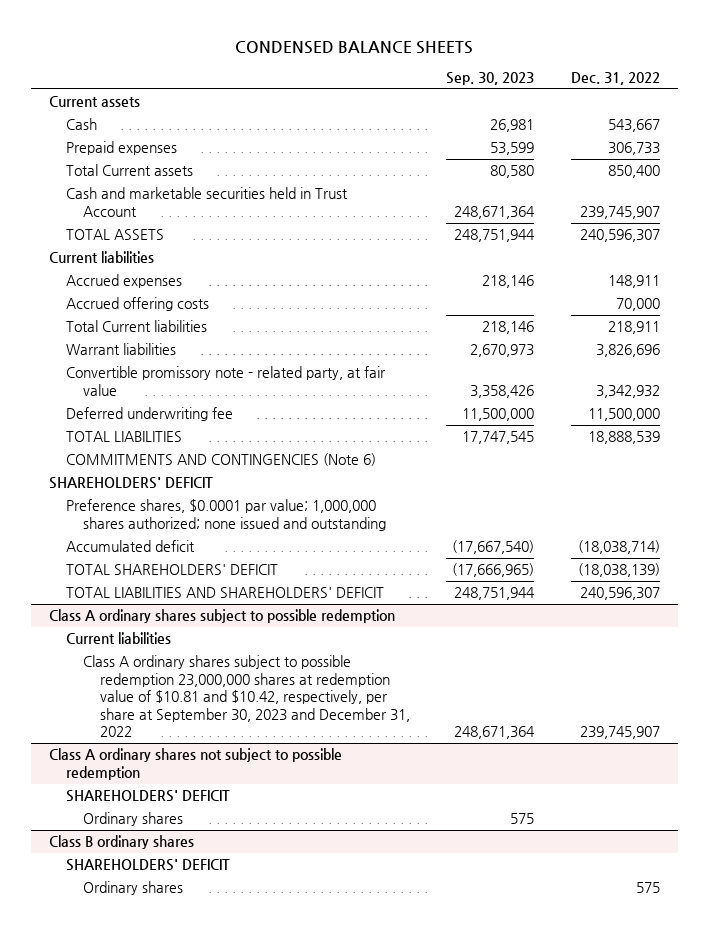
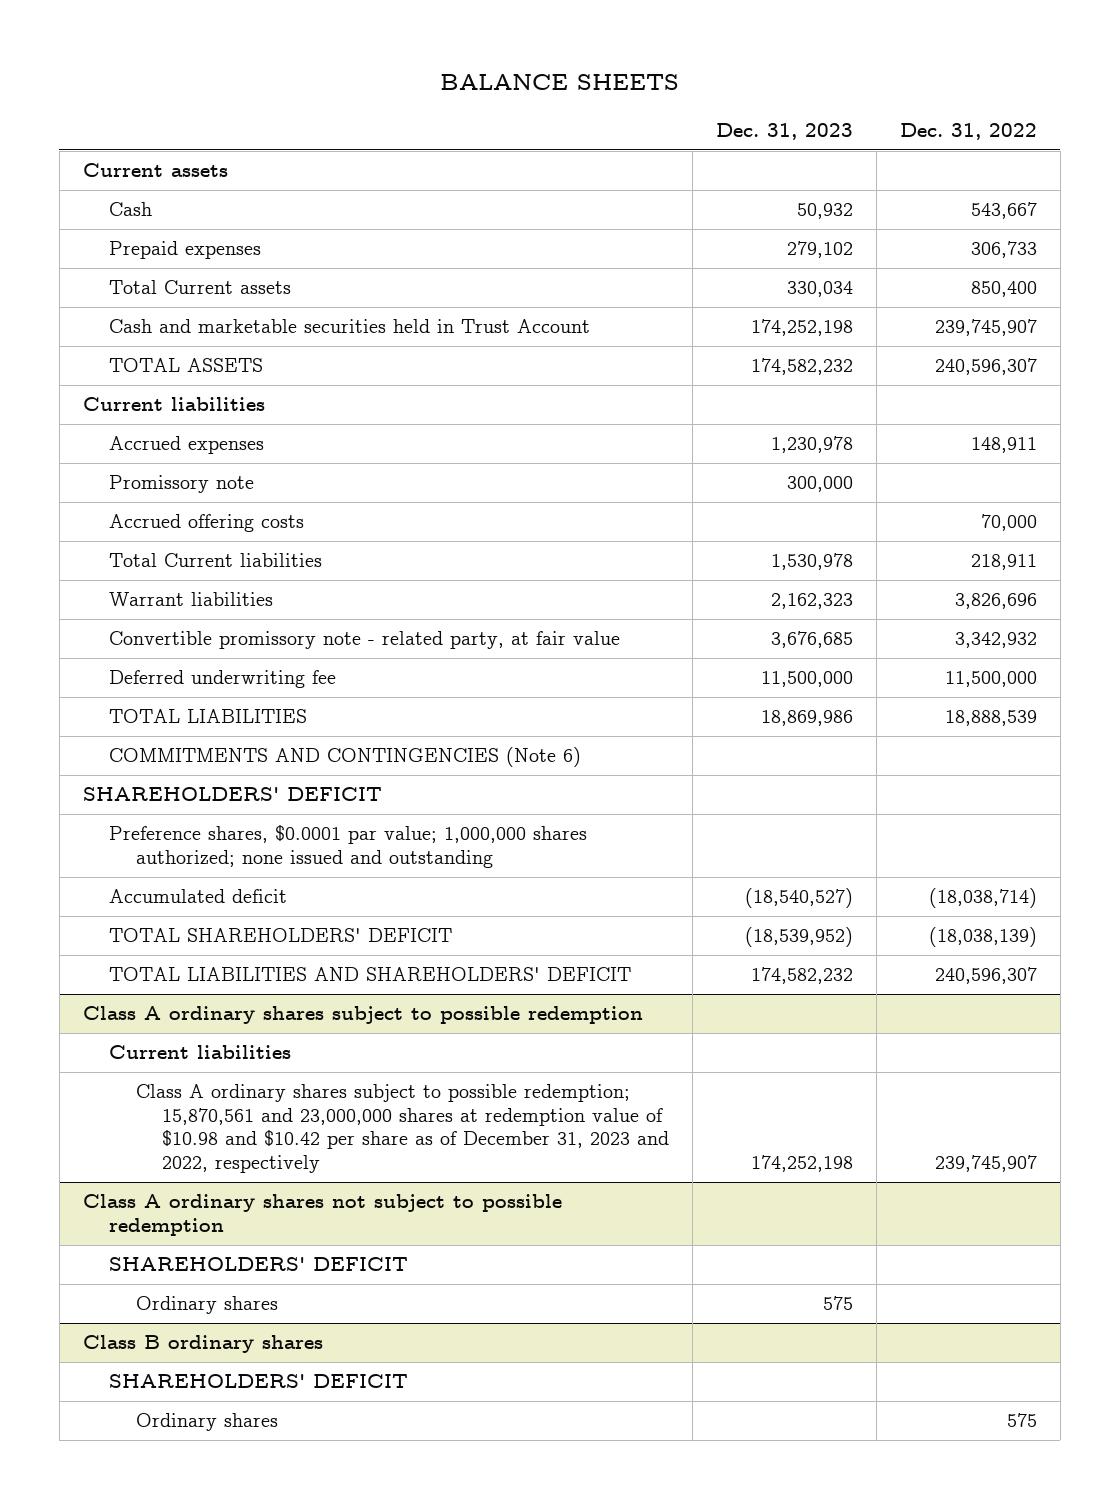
- CONDENSED BALANCE SHEETS
+ BALANCE SHEETS
- | Sep. 30, 2023 | Dec. 31, 2022
+ | Dec. 31, 2023 | Dec. 31, 2022
+ Promissory note | 300,000 |
@ Class A ordinary shares subject to possible redemption
- Class A ordinary shares subject to possible redemption 23,000,000 shares at redemption value of $10.81 and $10.42, respectively, per share at September 30, 2023 and December 31, 2022 | 248,671,364 | 239,745,907
+ Class A ordinary shares subject to possible redemption; 15,870,561 and 23,000,000 shares at redemption value of $10.98 and $10.42 per share as of December 31, 2023 and 2022, respectively | 174,252,198 | 239,745,907

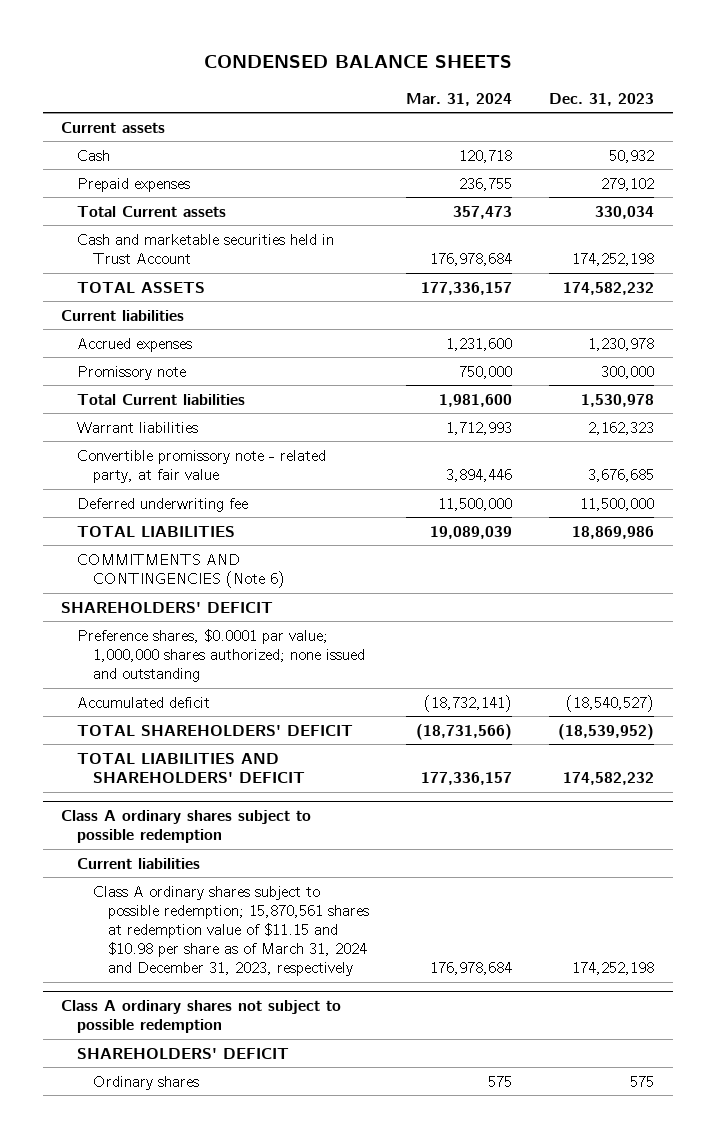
- BALANCE SHEETS
+ CONDENSED BALANCE SHEETS
- | Dec. 31, 2023 | Dec. 31, 2022
+ | Mar. 31, 2024 | Dec. 31, 2023
- Accrued offering costs | | 70,000
@ Class A ordinary shares subject to possible redemption
- Class A ordinary shares subject to possible redemption; 15,870,561 and 23,000,000 shares at redemption value of $10.98 and $10.42 per share as of December 31, 2023 and 2022, respectively | 174,252,198 | 239,745,907
+ Class A ordinary shares subject to possible redemption; 15,870,561 shares at redemption value of $11.15 and $10.98 per share as of March 31, 2024 and December 31, 2023, respectively | 176,978,684 | 174,252,198
- Class B ordinary shares
- SHAREHOLDERS' DEFICIT
- Ordinary shares | | 575

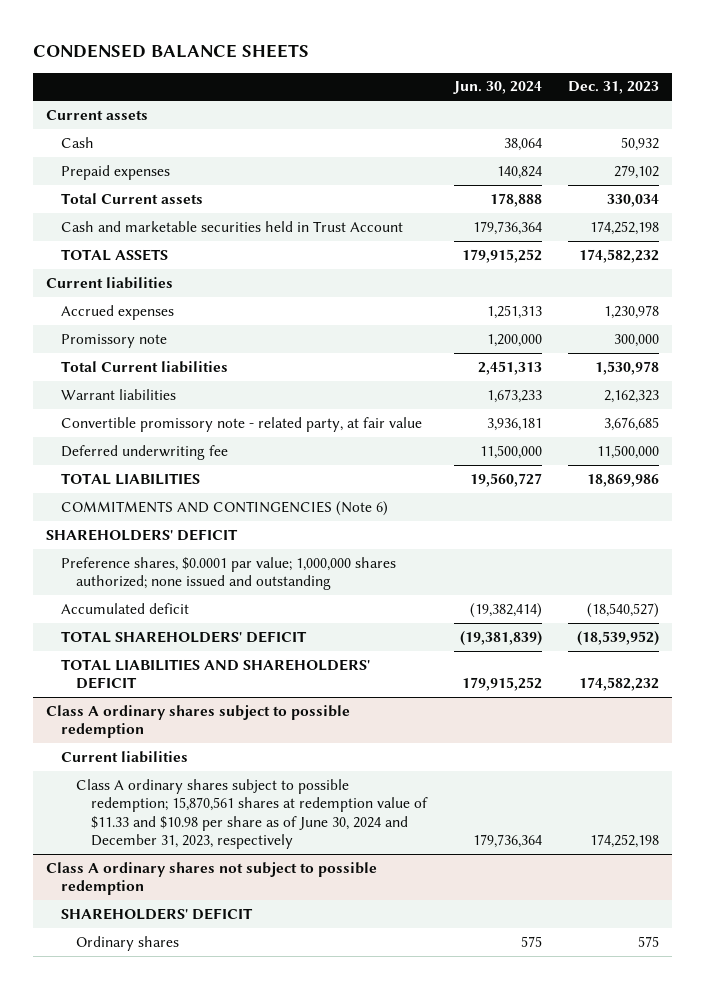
- | Mar. 31, 2024 | Dec. 31, 2023
+ | Jun. 30, 2024 | Dec. 31, 2023
@ Class A ordinary shares subject to possible redemption
- Class A ordinary shares subject to possible redemption; 15,870,561 shares at redemption value of $11.15 and $10.98 per share as of March 31, 2024 and December 31, 2023, respectively | 176,978,684 | 174,252,198
+ Class A ordinary shares subject to possible redemption; 15,870,561 shares at redemption value of $11.33 and $10.98 per share as of June 30, 2024 and December 31, 2023, respectively | 179,736,364 | 174,252,198

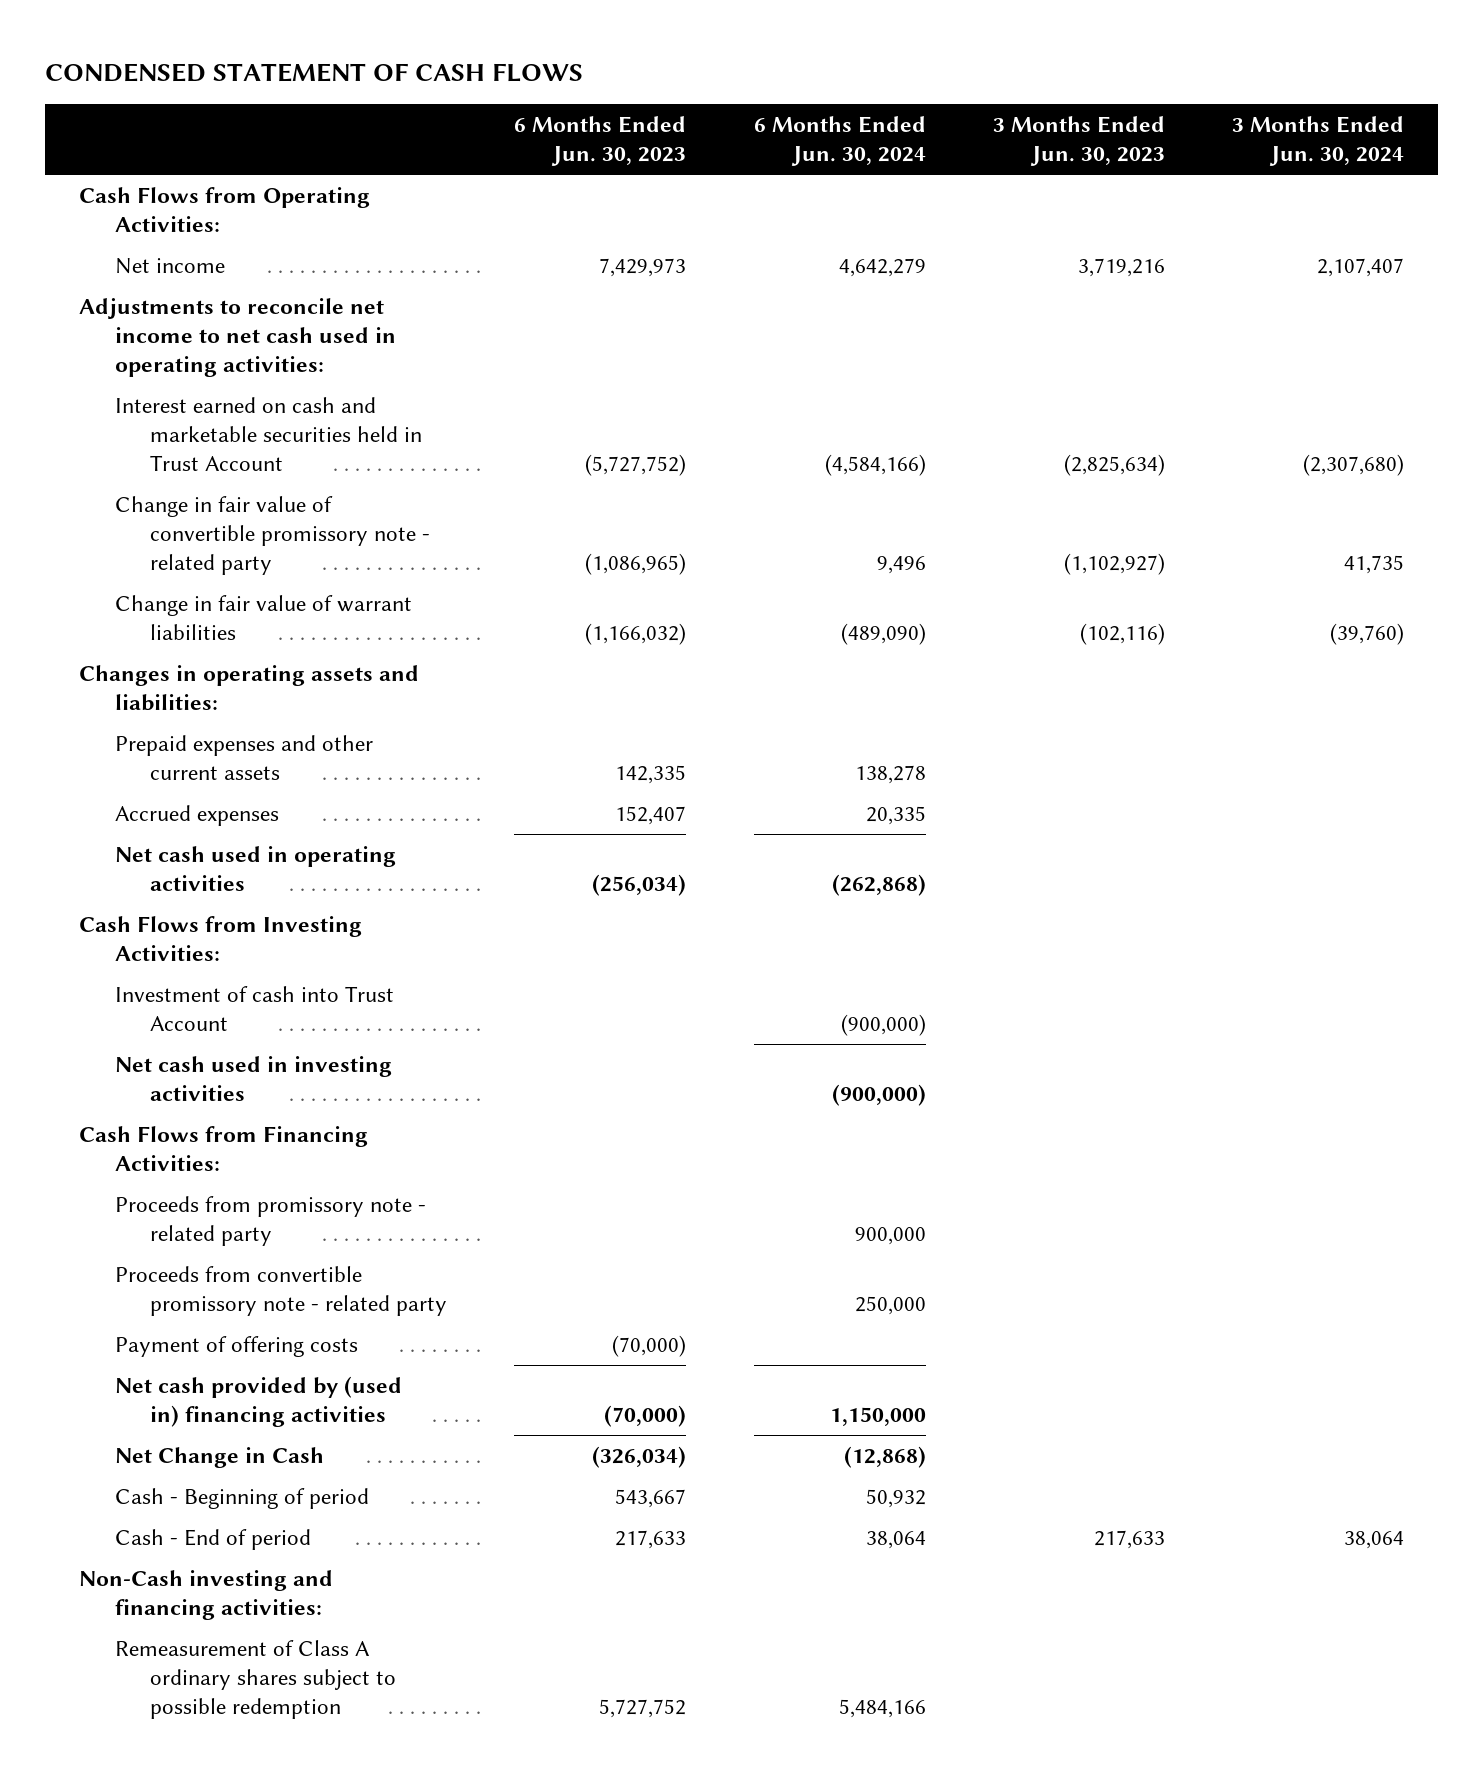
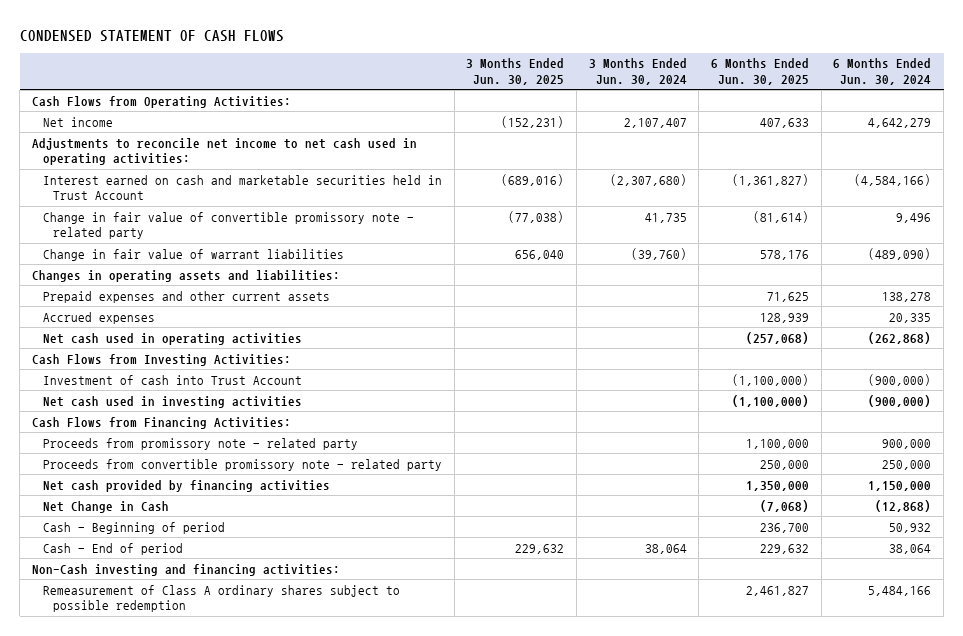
- | 6 Months Ended Jun. 30, 2023 | 6 Months Ended Jun. 30, 2024 | 3 Months Ended Jun. 30, 2023 | 3 Months Ended Jun. 30, 2024
+ | 3 Months Ended Jun. 30, 2025 | 3 Months Ended Jun. 30, 2024 | 6 Months Ended Jun. 30, 2025 | 6 Months Ended Jun. 30, 2024
- Payment of offering costs | (70,000) | | |
- Net cash provided by (used in) financing activities | (70,000) | 1,150,000 | |
+ Net cash provided by financing activities | | | 1,350,000 | 1,150,000

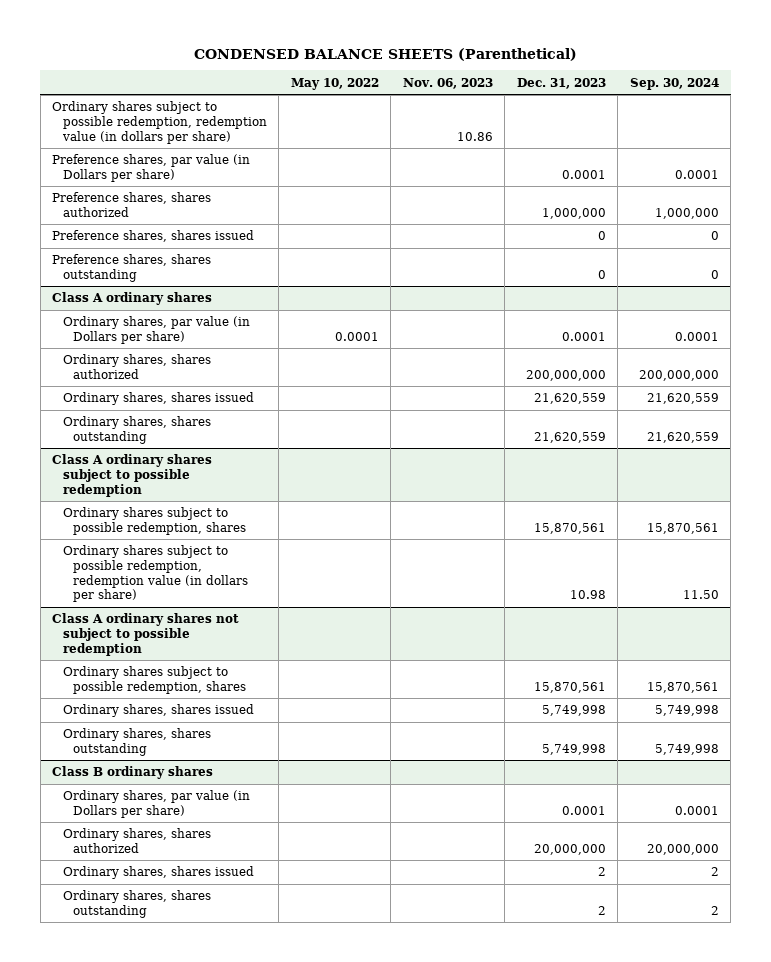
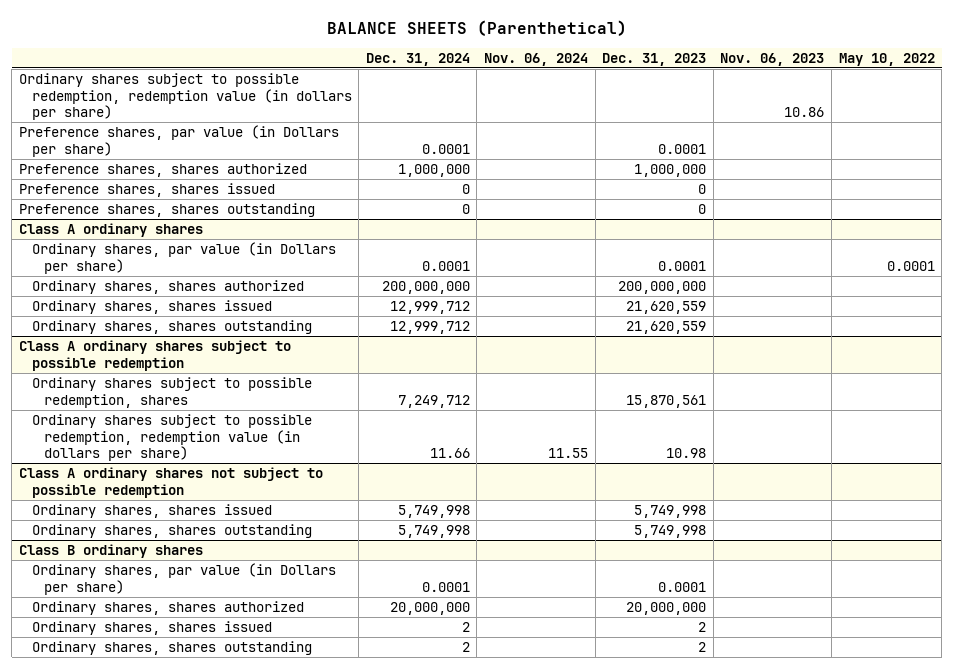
- CONDENSED BALANCE SHEETS (Parenthetical)
+ BALANCE SHEETS (Parenthetical)
- | May 10, 2022 | Nov. 06, 2023 | Dec. 31, 2023 | Sep. 30, 2024
+ | Dec. 31, 2024 | Nov. 06, 2024 | Dec. 31, 2023 | Nov. 06, 2023 | May 10, 2022
@ Class A ordinary shares not subject to possible redemption
- Ordinary shares subject to possible redemption, shares | | | 15,870,561 | 15,870,561

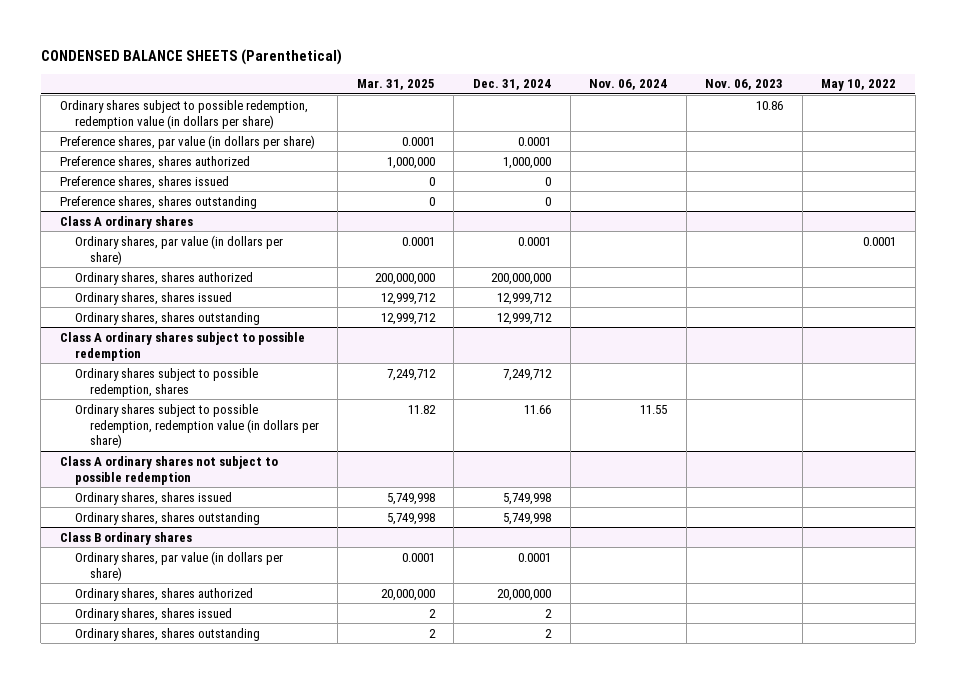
- BALANCE SHEETS (Parenthetical)
+ CONDENSED BALANCE SHEETS (Parenthetical)
- | Dec. 31, 2024 | Nov. 06, 2024 | Dec. 31, 2023 | Nov. 06, 2023 | May 10, 2022
+ | Mar. 31, 2025 | Dec. 31, 2024 | Nov. 06, 2024 | Nov. 06, 2023 | May 10, 2022
- Preference shares, par value (in Dollars per share) | 0.0001 | | 0.0001 | |
+ Preference shares, par value (in dollars per share) | 0.0001 | 0.0001 | | |
@ Class A ordinary shares
- Ordinary shares, par value (in Dollars per share) | 0.0001 | | 0.0001 | | 0.0001
+ Ordinary shares, par value (in dollars per share) | 0.0001 | 0.0001 | | | 0.0001
@ Class B ordinary shares
- Ordinary shares, par value (in Dollars per share) | 0.0001 | | 0.0001 | |
+ Ordinary shares, par value (in dollars per share) | 0.0001 | 0.0001 | | |

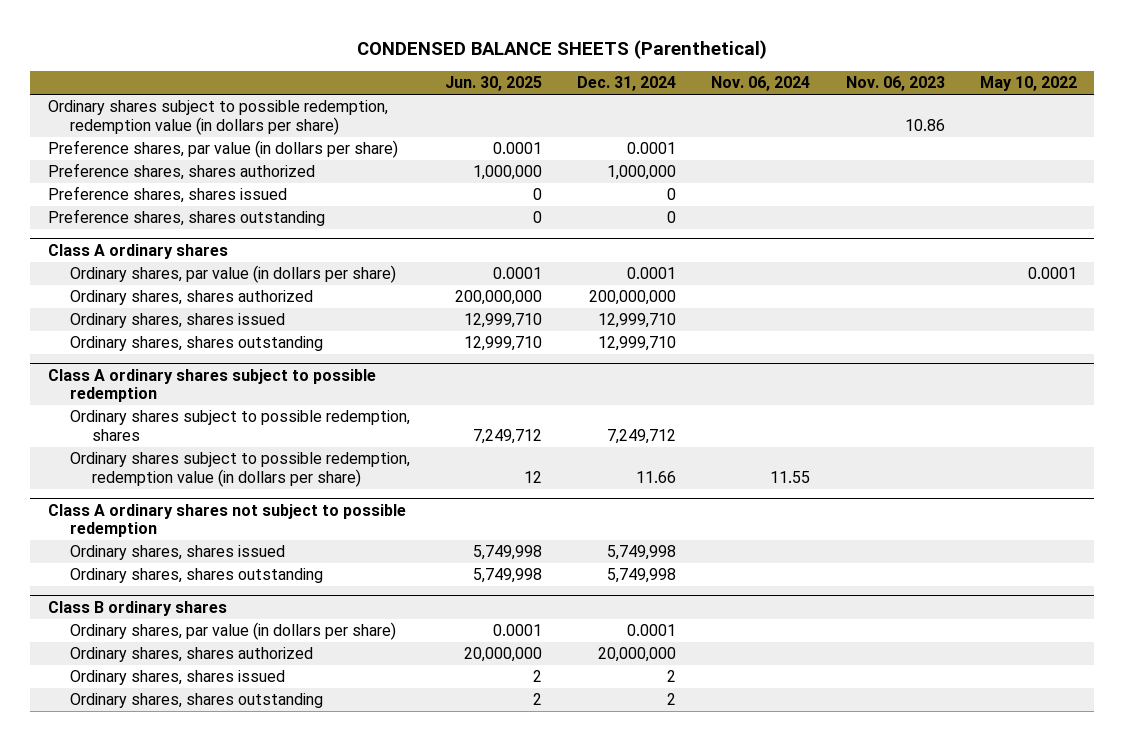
- | Mar. 31, 2025 | Dec. 31, 2024 | Nov. 06, 2024 | Nov. 06, 2023 | May 10, 2022
+ | Jun. 30, 2025 | Dec. 31, 2024 | Nov. 06, 2024 | Nov. 06, 2023 | May 10, 2022
@ Class A ordinary shares
- Ordinary shares, shares issued | 12,999,712 | 12,999,712 | | |
- Ordinary shares, shares outstanding | 12,999,712 | 12,999,712 | | |
+ Ordinary shares, shares issued | 12,999,710 | 12,999,710 | | |
+ Ordinary shares, shares outstanding | 12,999,710 | 12,999,710 | | |

